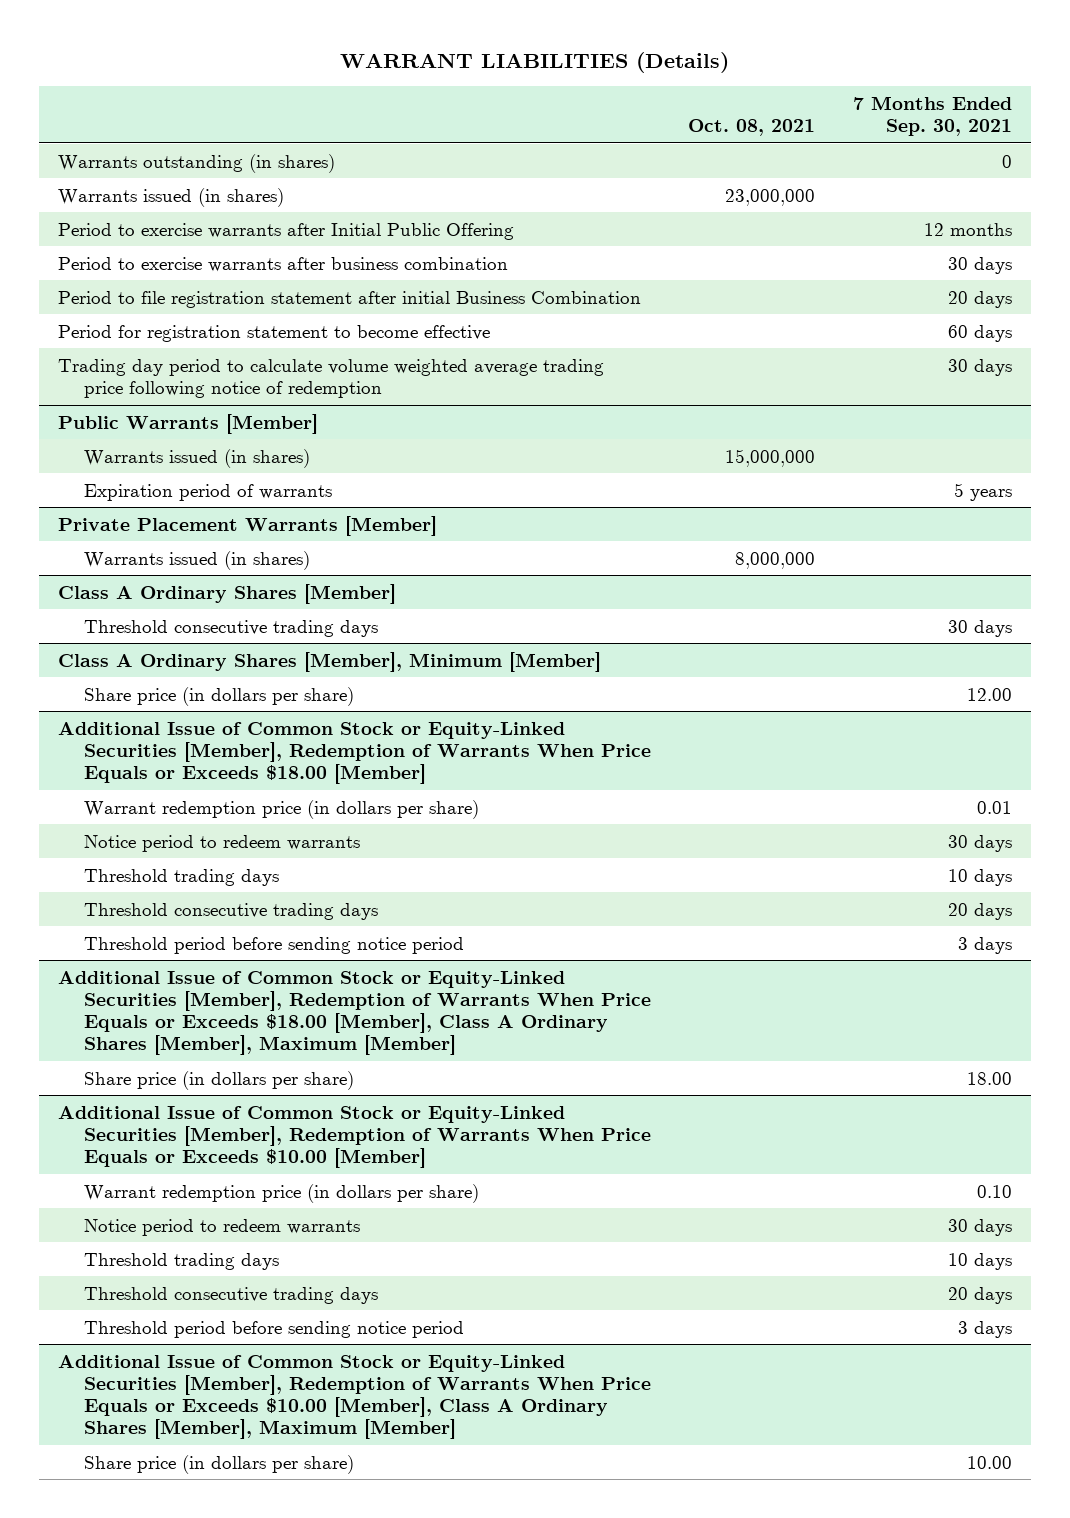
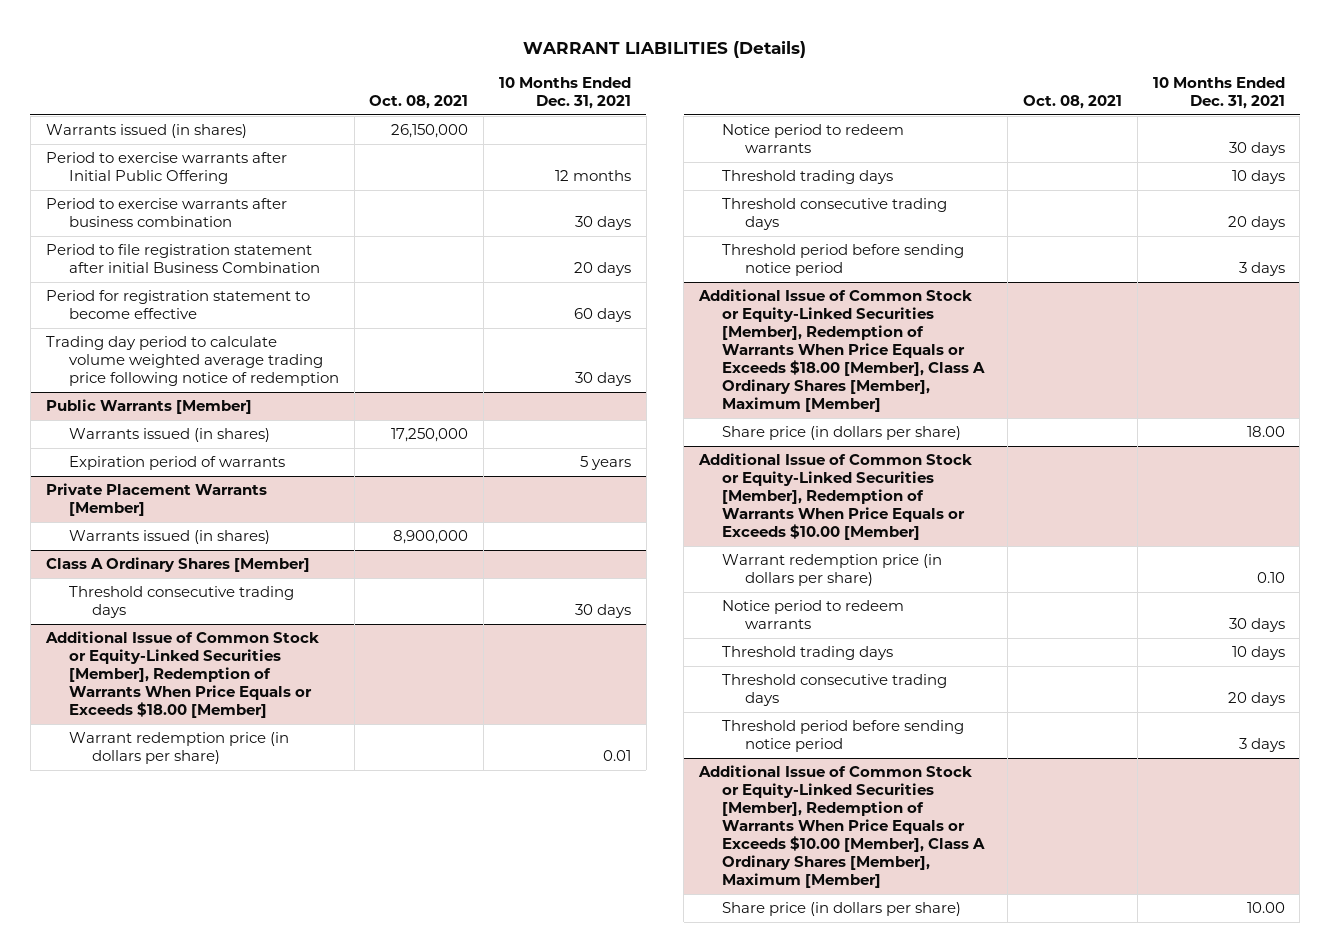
- | Oct. 08, 2021 | 7 Months Ended Sep. 30, 2021
+ | Oct. 08, 2021 | 10 Months Ended Dec. 31, 2021
- Warrants outstanding (in shares) | | 0
- Warrants issued (in shares) | 23,000,000 |
+ Warrants issued (in shares) | 26,150,000 |
@ Public Warrants [Member]
- Warrants issued (in shares) | 15,000,000 |
+ Warrants issued (in shares) | 17,250,000 |
@ Private Placement Warrants [Member]
- Warrants issued (in shares) | 8,000,000 |
+ Warrants issued (in shares) | 8,900,000 |
- Class A Ordinary Shares [Member], Minimum [Member]
- Share price (in dollars per share) | | 12.00

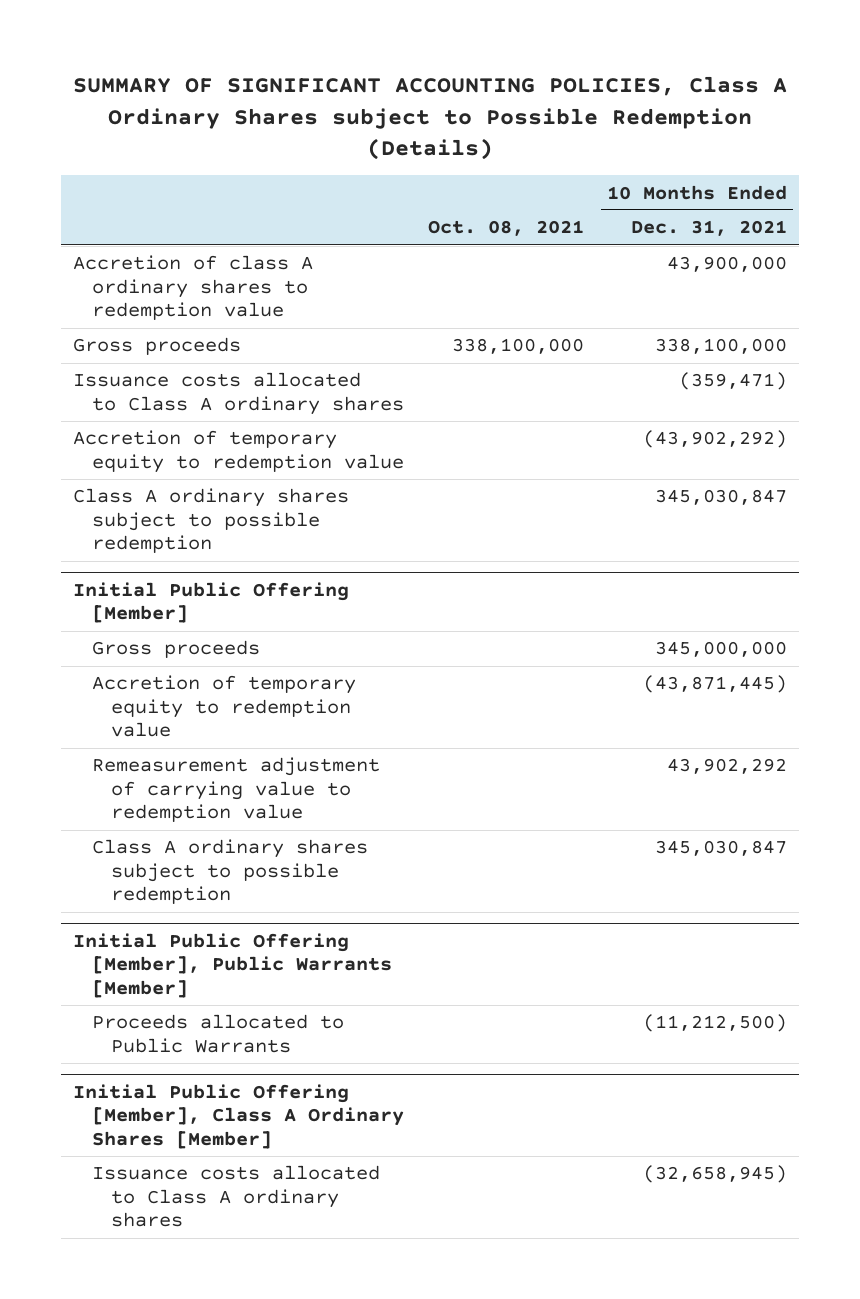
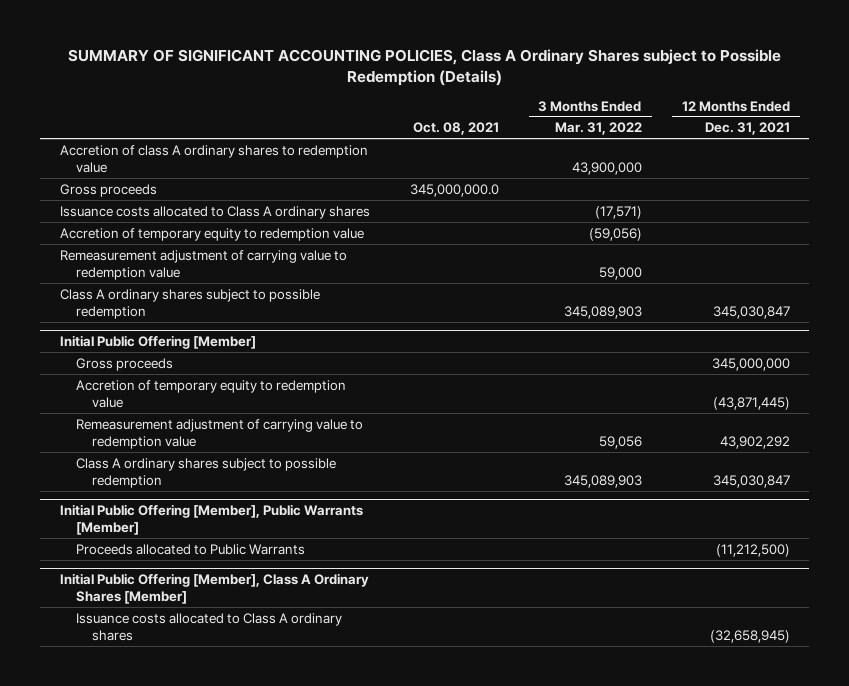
- | Oct. 08, 2021 | 10 Months Ended Dec. 31, 2021
+ | Oct. 08, 2021 | 3 Months Ended Mar. 31, 2022 | 12 Months Ended Dec. 31, 2021
- Gross proceeds | 338,100,000 | 338,100,000
+ Gross proceeds | 345,000,000.0 | |
+ Remeasurement adjustment of carrying value to redemption value | | 59,000 |

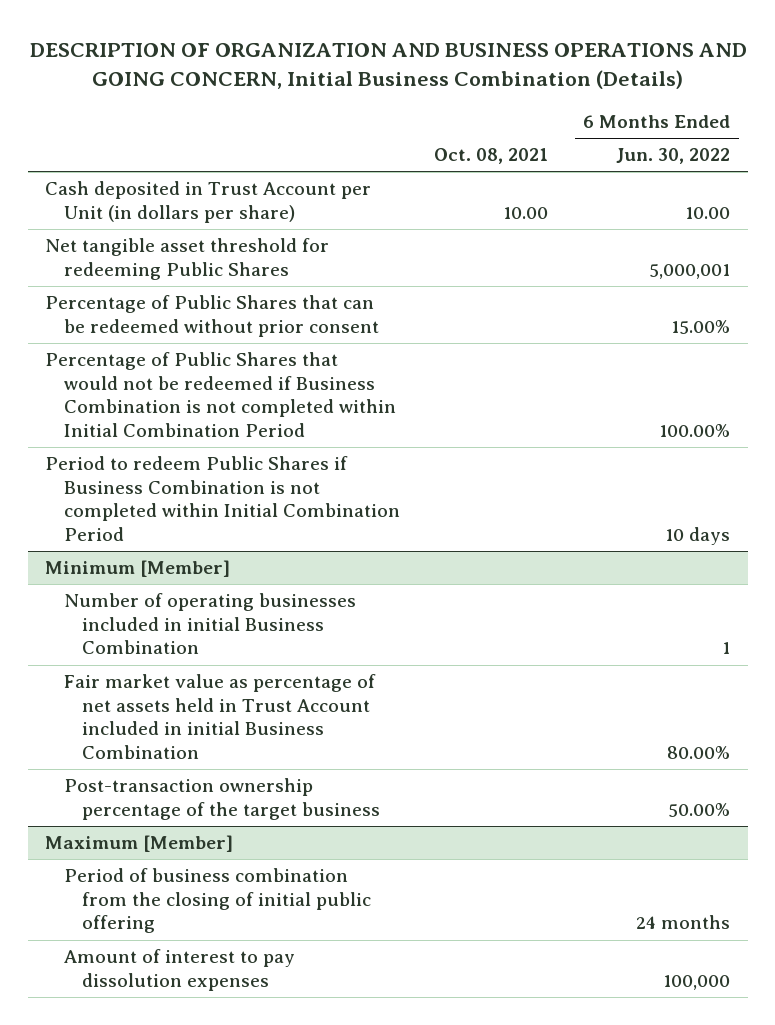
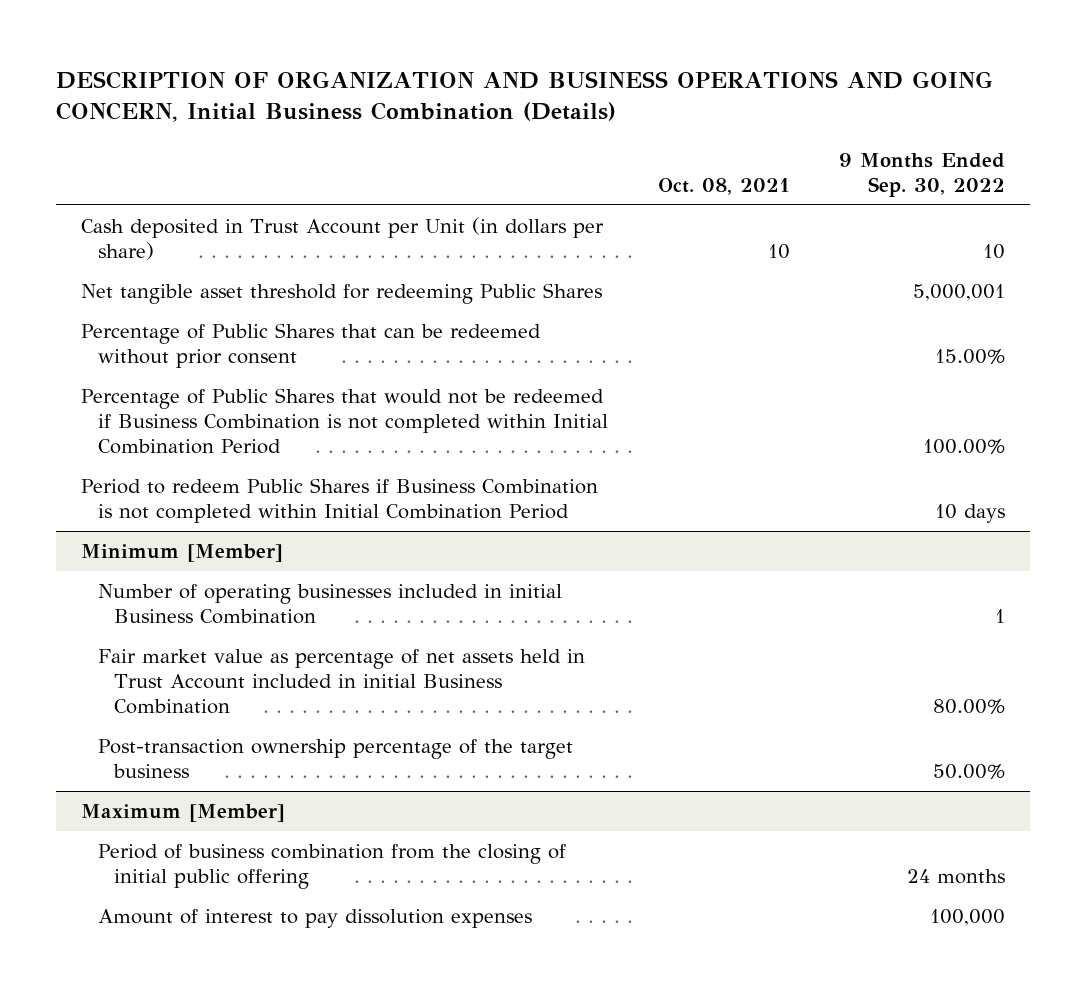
- | Oct. 08, 2021 | 6 Months Ended Jun. 30, 2022
+ | Oct. 08, 2021 | 9 Months Ended Sep. 30, 2022
- Cash deposited in Trust Account per Unit (in dollars per share) | 10.00 | 10.00
+ Cash deposited in Trust Account per Unit (in dollars per share) | 10 | 10

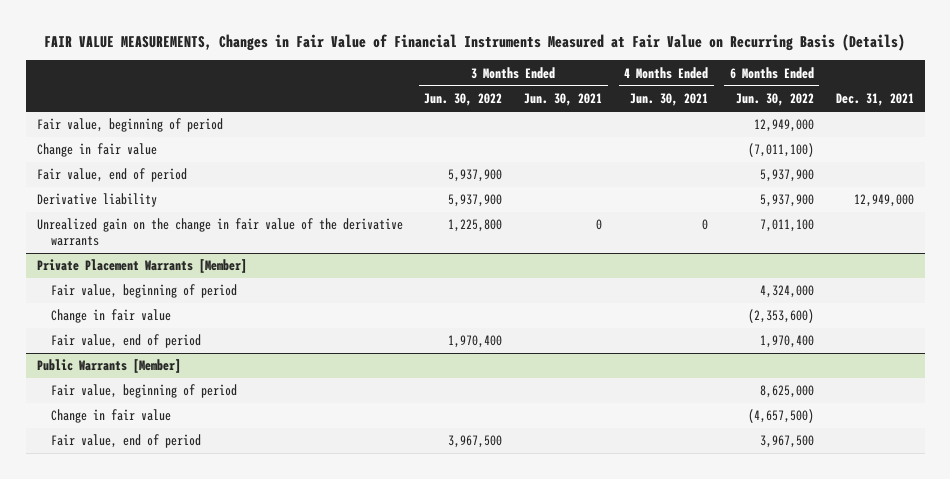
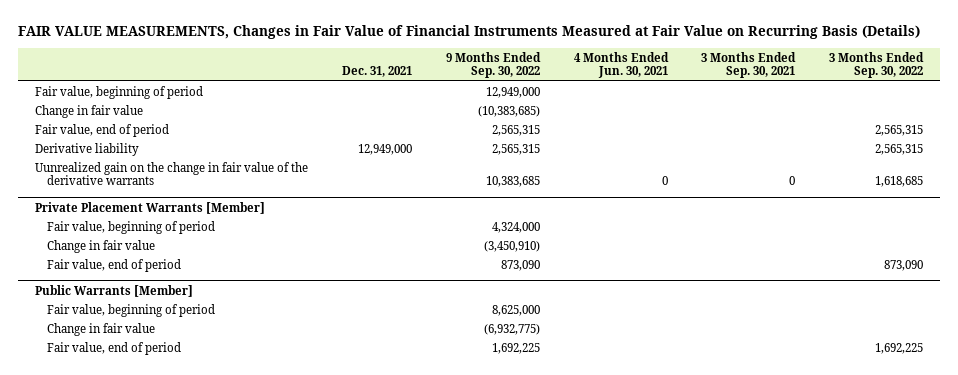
- | 3 Months Ended Jun. 30, 2022 | 3 Months Ended Jun. 30, 2021 | 4 Months Ended Jun. 30, 2021 | 6 Months Ended Jun. 30, 2022 | Dec. 31, 2021
+ | Dec. 31, 2021 | 9 Months Ended Sep. 30, 2022 | 4 Months Ended Jun. 30, 2021 | 3 Months Ended Sep. 30, 2021 | 3 Months Ended Sep. 30, 2022
- Unrealized gain on the change in fair value of the derivative warrants | 1,225,800 | 0 | 0 | 7,011,100 |
+ Uunrealized gain on the change in fair value of the derivative warrants | | 10,383,685 | 0 | 0 | 1,618,685

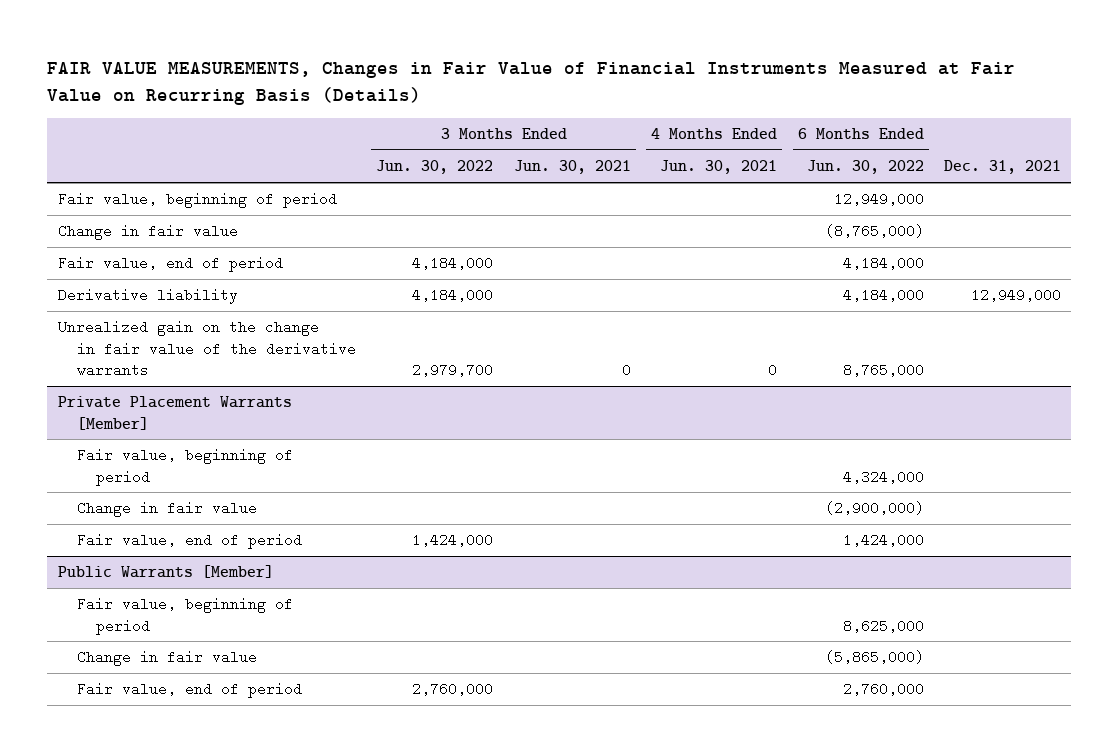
- | Dec. 31, 2021 | 9 Months Ended Sep. 30, 2022 | 4 Months Ended Jun. 30, 2021 | 3 Months Ended Sep. 30, 2021 | 3 Months Ended Sep. 30, 2022
+ | 3 Months Ended Jun. 30, 2022 | 3 Months Ended Jun. 30, 2021 | 4 Months Ended Jun. 30, 2021 | 6 Months Ended Jun. 30, 2022 | Dec. 31, 2021
- Uunrealized gain on the change in fair value of the derivative warrants | | 10,383,685 | 0 | 0 | 1,618,685
+ Unrealized gain on the change in fair value of the derivative warrants | 2,979,700 | 0 | 0 | 8,765,000 |

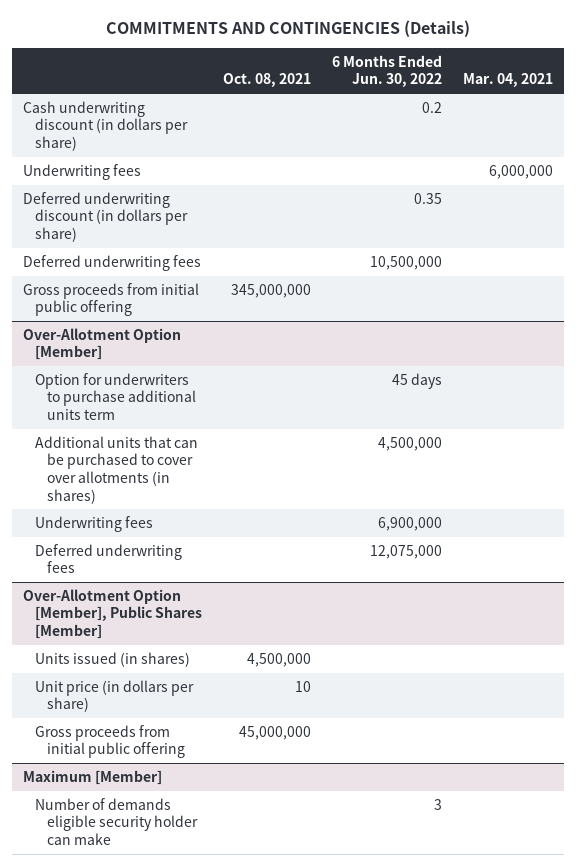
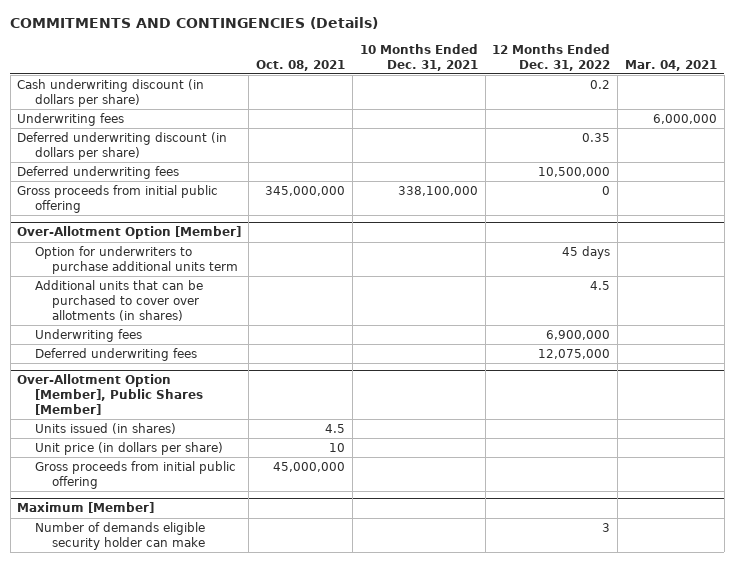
- | Oct. 08, 2021 | 6 Months Ended Jun. 30, 2022 | Mar. 04, 2021
+ | Oct. 08, 2021 | 10 Months Ended Dec. 31, 2021 | 12 Months Ended Dec. 31, 2022 | Mar. 04, 2021
@ Over-Allotment Option [Member], Public Shares [Member]
- Units issued (in shares) | 4,500,000 | |
+ Units issued (in shares) | 4.5 | | |

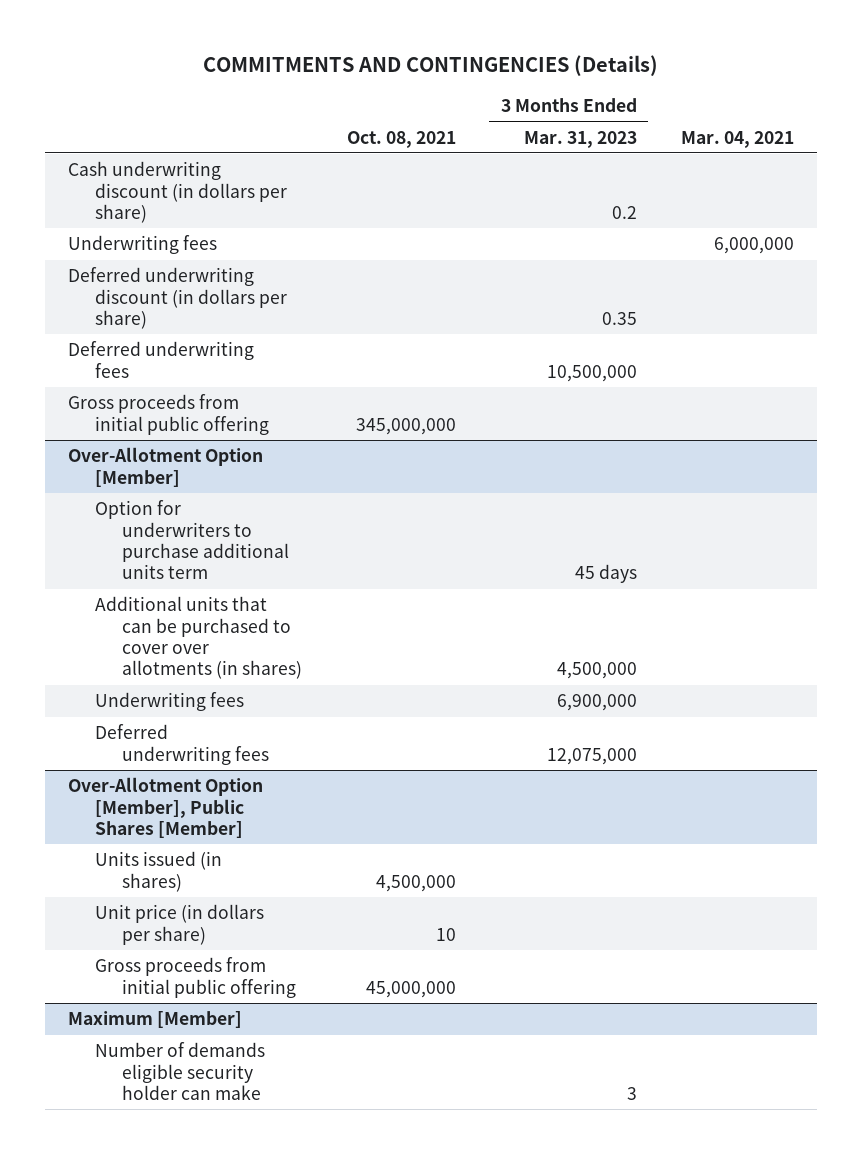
- | Oct. 08, 2021 | 10 Months Ended Dec. 31, 2021 | 12 Months Ended Dec. 31, 2022 | Mar. 04, 2021
+ | Oct. 08, 2021 | 3 Months Ended Mar. 31, 2023 | Mar. 04, 2021
@ Over-Allotment Option [Member], Public Shares [Member]
- Units issued (in shares) | 4.5 | | |
+ Units issued (in shares) | 4,500,000 | |

